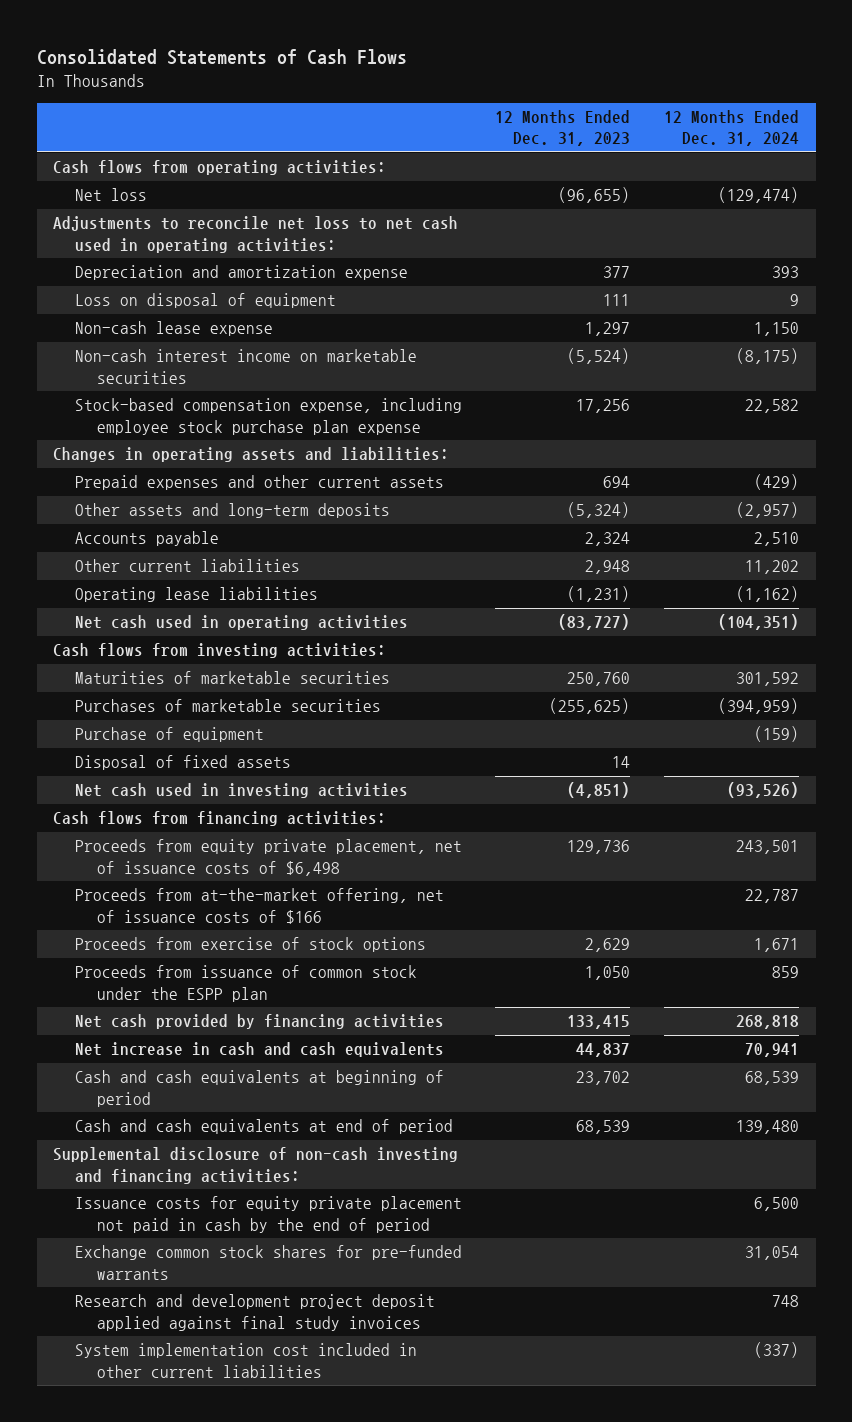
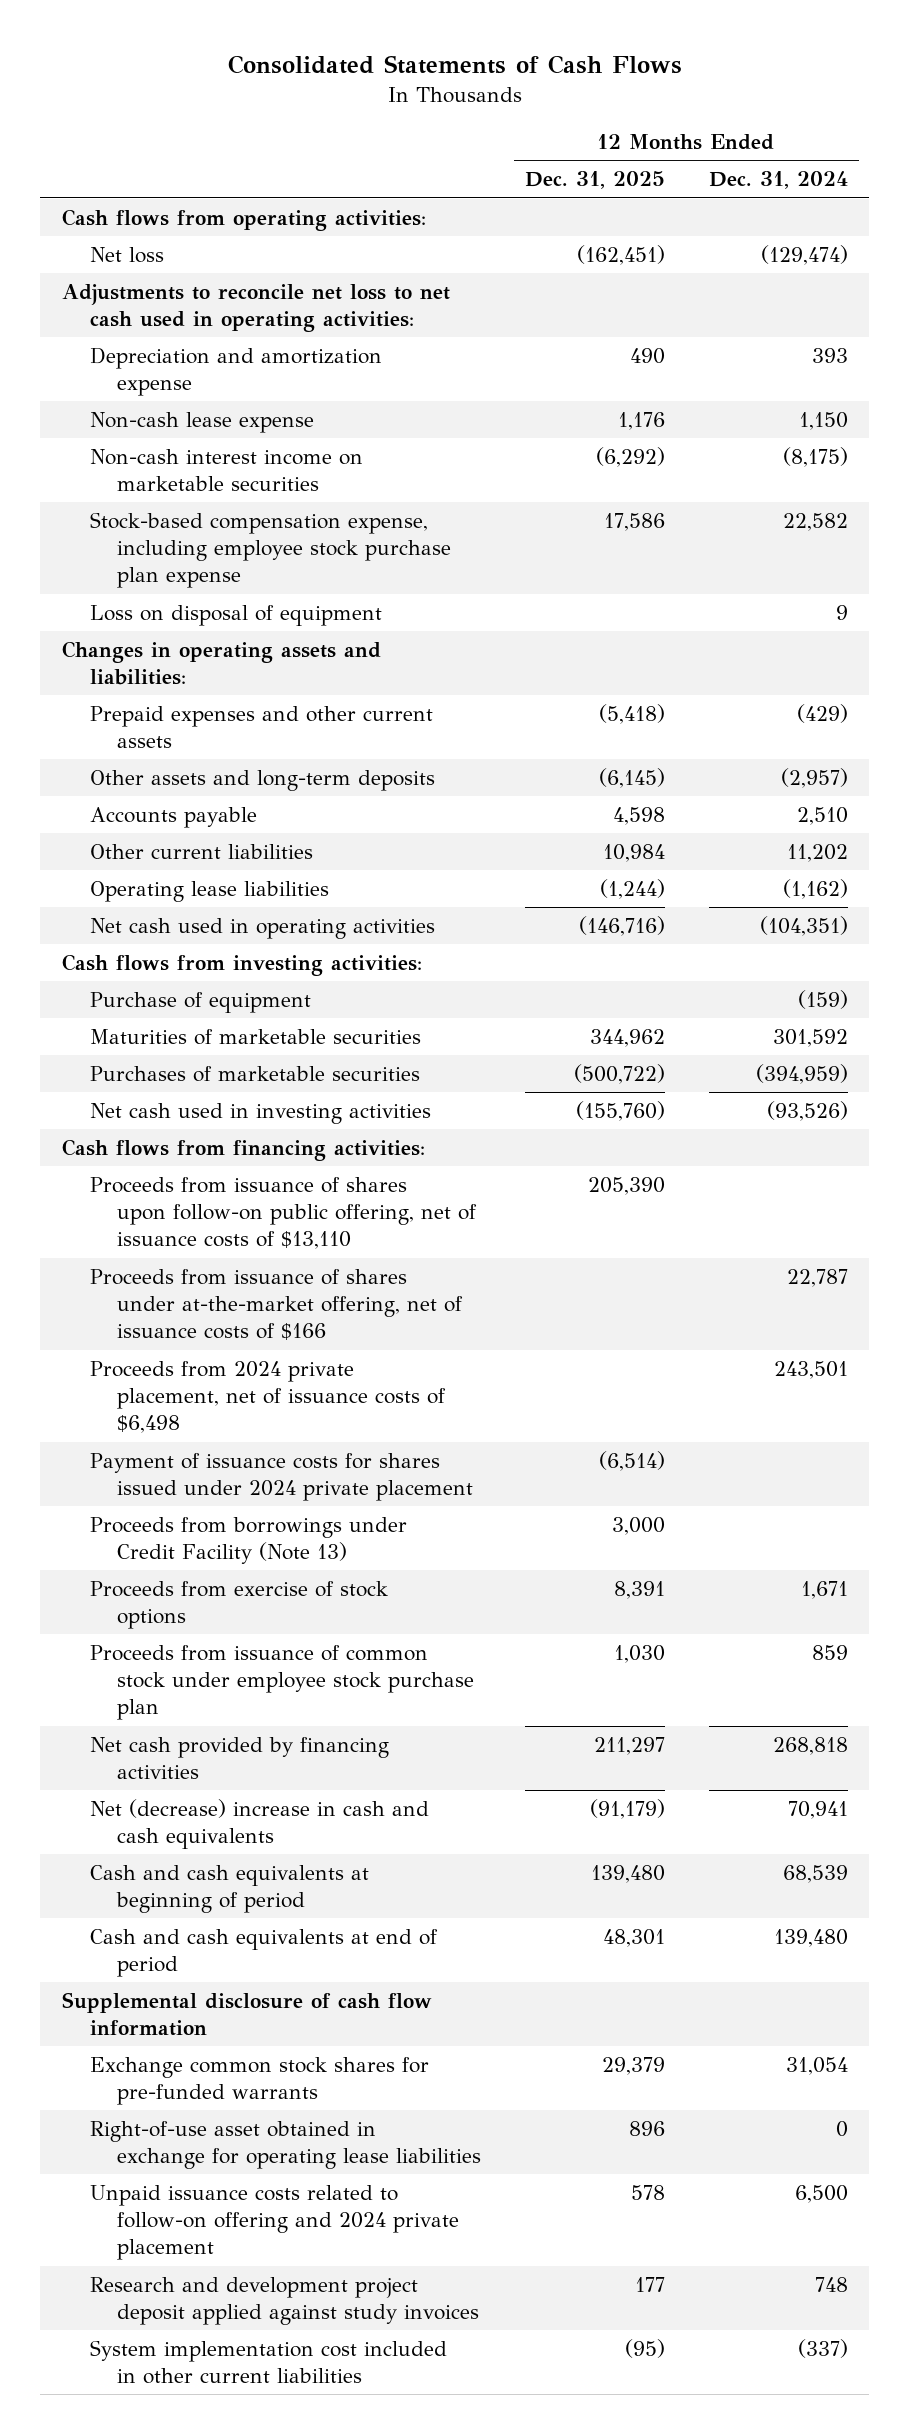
- | 12 Months Ended Dec. 31, 2023 | 12 Months Ended Dec. 31, 2024
+ | 12 Months Ended Dec. 31, 2025 | 12 Months Ended Dec. 31, 2024
moved down: Loss on disposal of equipment | | 9
moved up: Purchase of equipment | | (159)
- Disposal of fixed assets | 14 |
- Proceeds from equity private placement, net of issuance costs of $6,498 | 129,736 | 243,501
- Proceeds from at-the-market offering, net of issuance costs of $166 | | 22,787
+ Proceeds from issuance of shares upon follow-on public offering, net of issuance costs of $13,110 | 205,390 |
+ Proceeds from issuance of shares under at-the-market offering, net of issuance costs of $166 | | 22,787
+ Proceeds from 2024 private placement, net of issuance costs of $6,498 | | 243,501
+ Payment of issuance costs for shares issued under 2024 private placement | (6,514) |
+ Proceeds from borrowings under Credit Facility (Note 13) | 3,000 |
- Proceeds from issuance of common stock under the ESPP plan | 1,050 | 859
+ Proceeds from issuance of common stock under employee stock purchase plan | 1,030 | 859
- Net increase in cash and cash equivalents | 44,837 | 70,941
+ Net (decrease) increase in cash and cash equivalents | (91,179) | 70,941
- Supplemental disclosure of non-cash investing and financing activities:
- Issuance costs for equity private placement not paid in cash by the end of period | | 6,500
+ Supplemental disclosure of cash flow information
- Research and development project deposit applied against final study invoices | | 748
+ Right-of-use asset obtained in exchange for operating lease liabilities | 896 | 0
+ Unpaid issuance costs related to follow-on offering and 2024 private placement | 578 | 6,500
+ Research and development project deposit applied against study invoices | 177 | 748

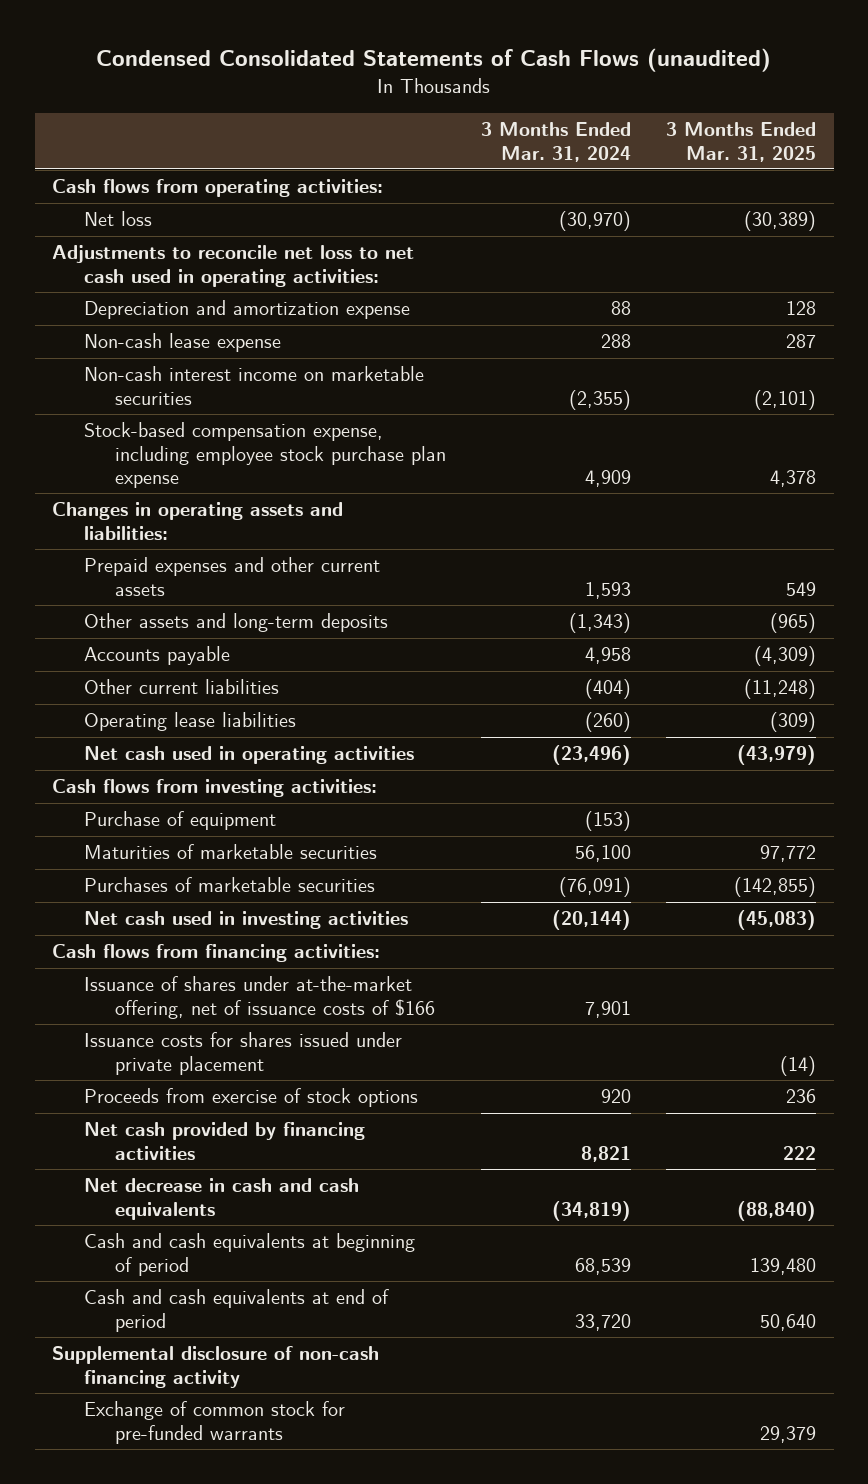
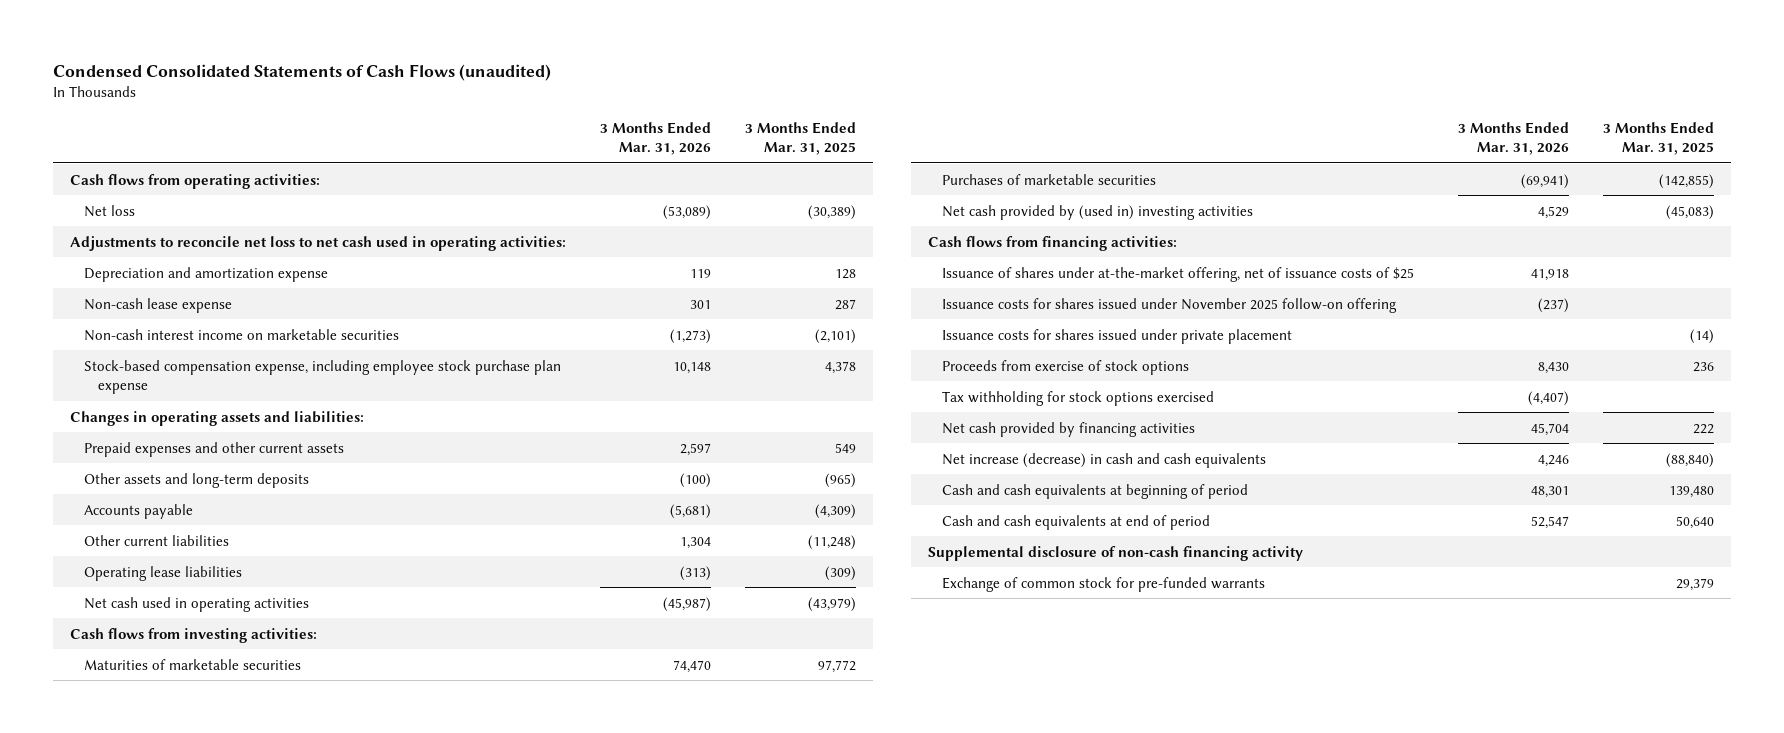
- | 3 Months Ended Mar. 31, 2024 | 3 Months Ended Mar. 31, 2025
+ | 3 Months Ended Mar. 31, 2026 | 3 Months Ended Mar. 31, 2025
- Purchase of equipment | (153) |
- Net cash used in investing activities | (20,144) | (45,083)
+ Net cash provided by (used in) investing activities | 4,529 | (45,083)
- Issuance of shares under at-the-market offering, net of issuance costs of $166 | 7,901 |
+ Issuance of shares under at-the-market offering, net of issuance costs of $25 | 41,918 |
+ Issuance costs for shares issued under November 2025 follow-on offering | (237) |
+ Tax withholding for stock options exercised | (4,407) |
- Net decrease in cash and cash equivalents | (34,819) | (88,840)
+ Net increase (decrease) in cash and cash equivalents | 4,246 | (88,840)

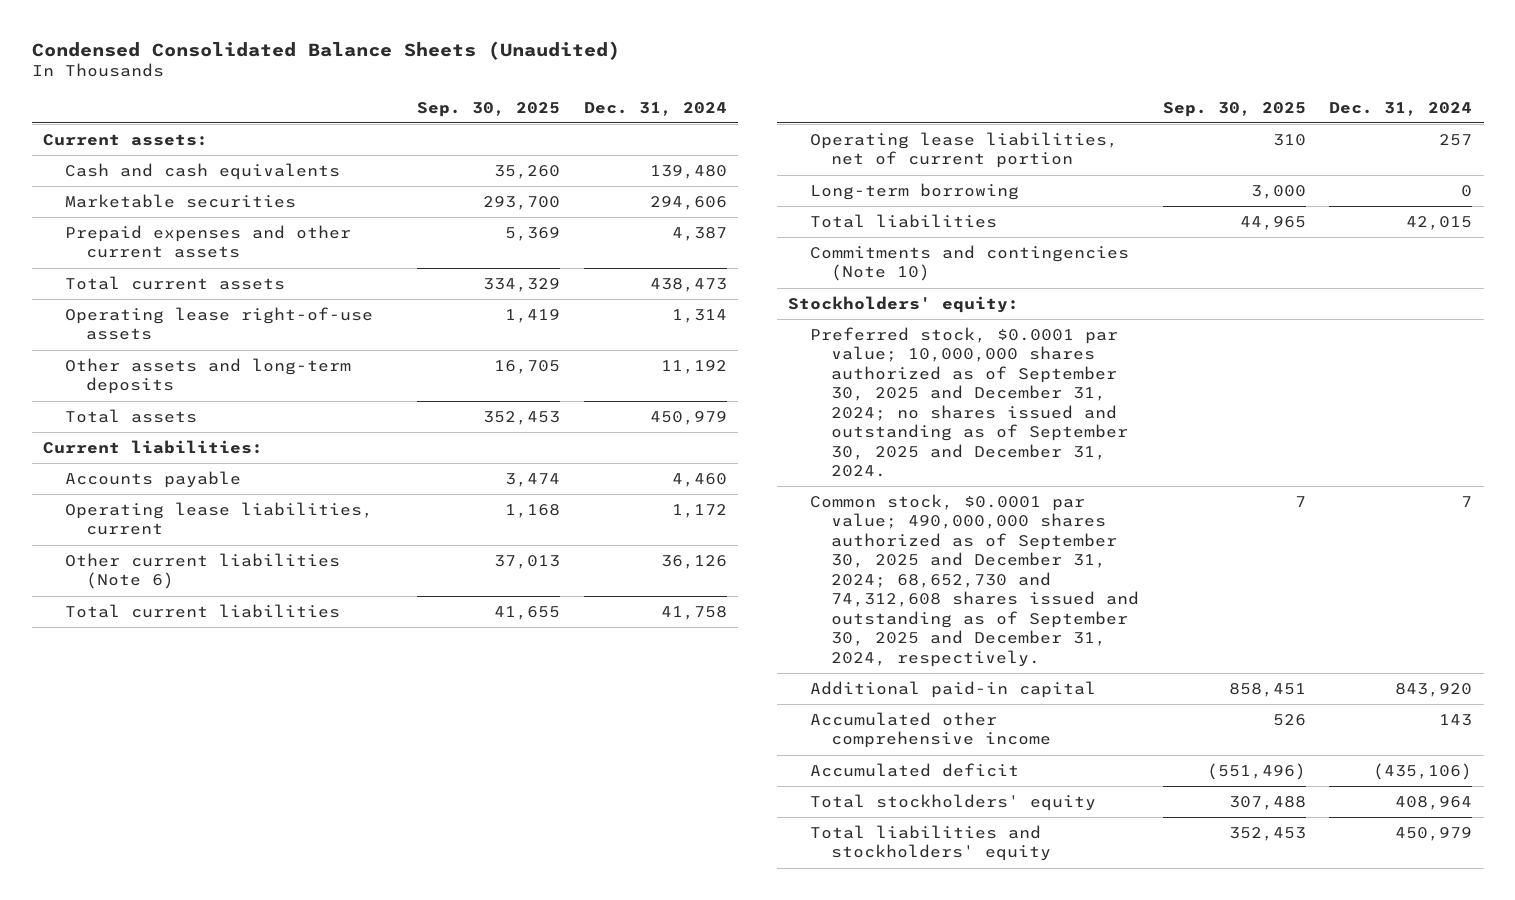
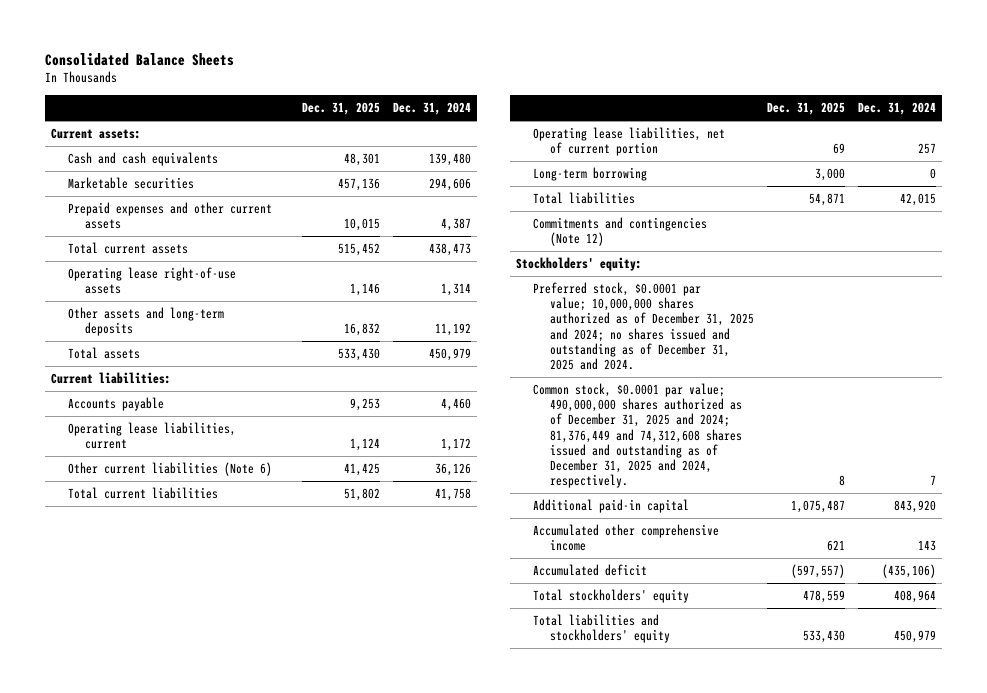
- Condensed Consolidated Balance Sheets (Unaudited)
+ Consolidated Balance Sheets
- | Sep. 30, 2025 | Dec. 31, 2024
+ | Dec. 31, 2025 | Dec. 31, 2024
- Commitments and contingencies (Note 10)
+ Commitments and contingencies (Note 12)
- Preferred stock, $0.0001 par value; 10,000,000 shares authorized as of September 30, 2025 and December 31, 2024; no shares issued and outstanding as of September 30, 2025 and December 31, 2024.
- Common stock, $0.0001 par value; 490,000,000 shares authorized as of September 30, 2025 and December 31, 2024; 68,652,730 and 74,312,608 shares issued and outstanding as of September 30, 2025 and December 31, 2024, respectively. | 7 | 7
+ Preferred stock, $0.0001 par value; 10,000,000 shares authorized as of December 31, 2025 and 2024; no shares issued and outstanding as of December 31, 2025 and 2024.
+ Common stock, $0.0001 par value; 490,000,000 shares authorized as of December 31, 2025 and 2024; 81,376,449 and 74,312,608 shares issued and outstanding as of December 31, 2025 and 2024, respectively. | 8 | 7

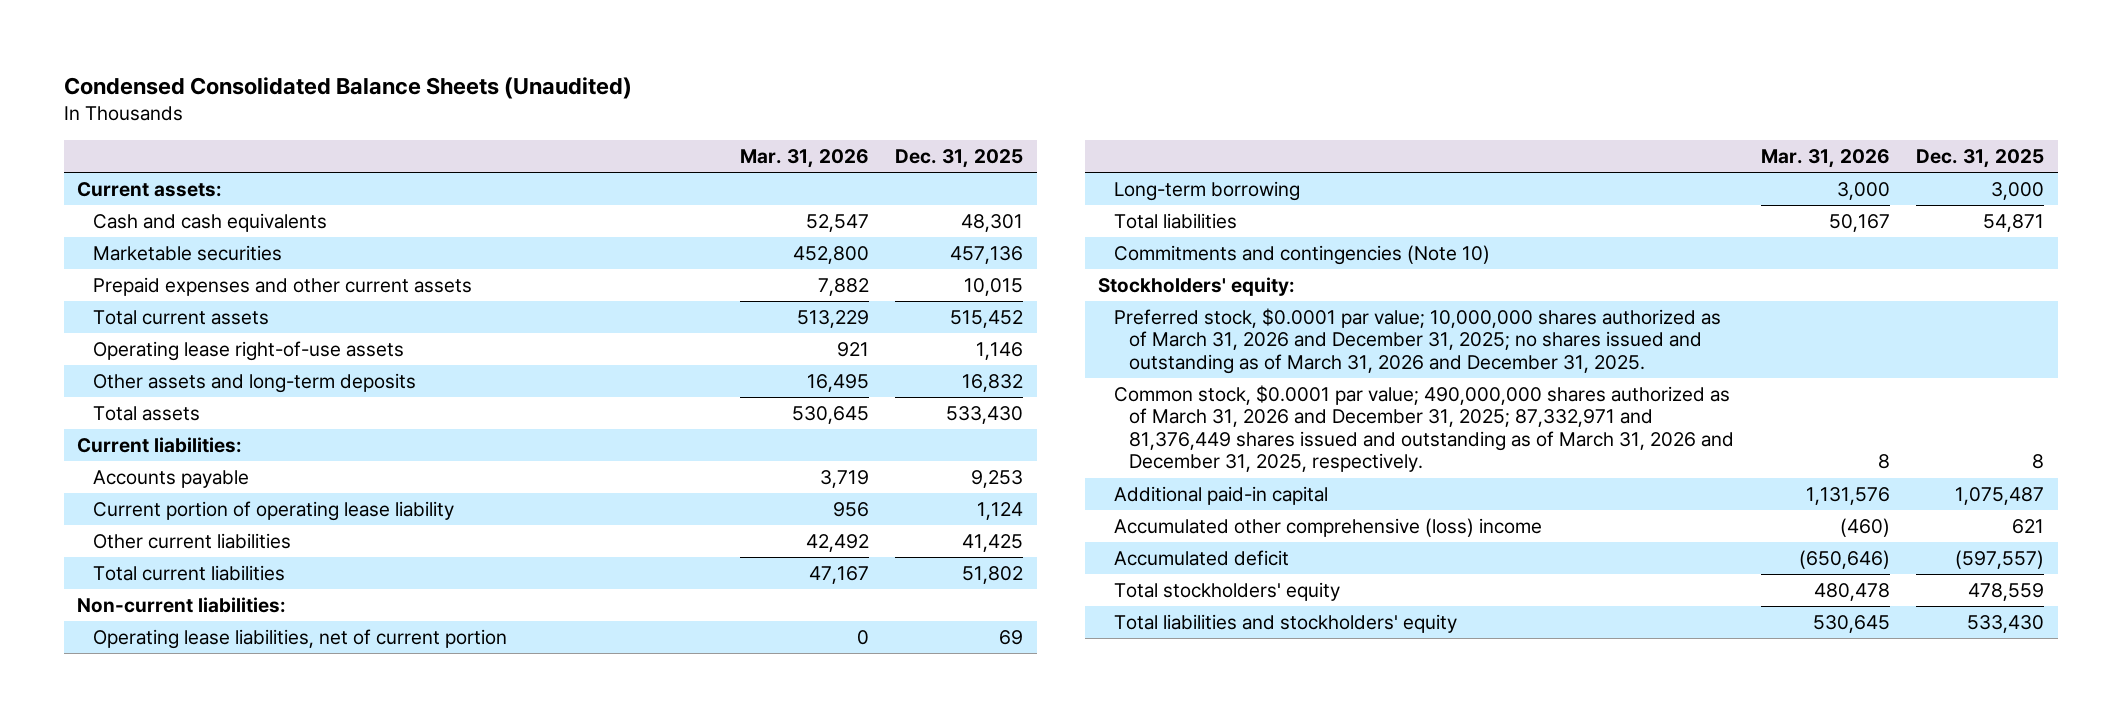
- Consolidated Balance Sheets
+ Condensed Consolidated Balance Sheets (Unaudited)
- | Dec. 31, 2025 | Dec. 31, 2024
+ | Mar. 31, 2026 | Dec. 31, 2025
- Operating lease liabilities, current | 1,124 | 1,172
- Other current liabilities (Note 6) | 41,425 | 36,126
+ Current portion of operating lease liability | 956 | 1,124
+ Other current liabilities | 42,492 | 41,425
+ Non-current liabilities:
- Commitments and contingencies (Note 12)
+ Commitments and contingencies (Note 10)
- Preferred stock, $0.0001 par value; 10,000,000 shares authorized as of December 31, 2025 and 2024; no shares issued and outstanding as of December 31, 2025 and 2024.
- Common stock, $0.0001 par value; 490,000,000 shares authorized as of December 31, 2025 and 2024; 81,376,449 and 74,312,608 shares issued and outstanding as of December 31, 2025 and 2024, respectively. | 8 | 7
+ Preferred stock, $0.0001 par value; 10,000,000 shares authorized as of March 31, 2026 and December 31, 2025; no shares issued and outstanding as of March 31, 2026 and December 31, 2025.
+ Common stock, $0.0001 par value; 490,000,000 shares authorized as of March 31, 2026 and December 31, 2025; 87,332,971 and 81,376,449 shares issued and outstanding as of March 31, 2026 and December 31, 2025, respectively. | 8 | 8
- Accumulated other comprehensive income | 621 | 143
+ Accumulated other comprehensive (loss) income | (460) | 621

